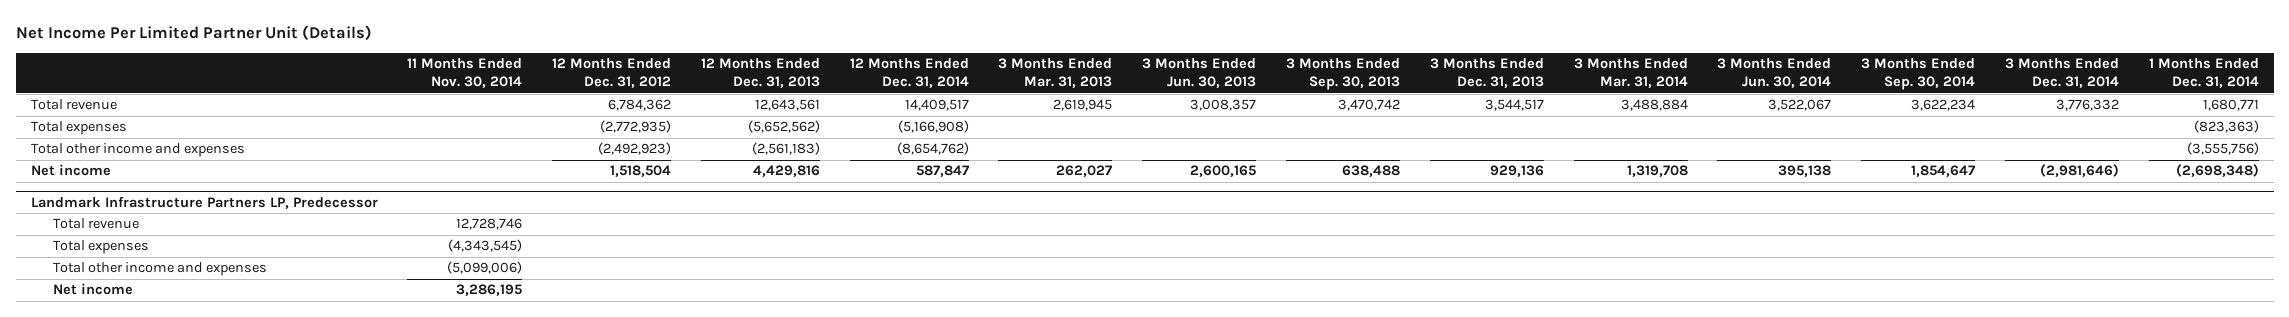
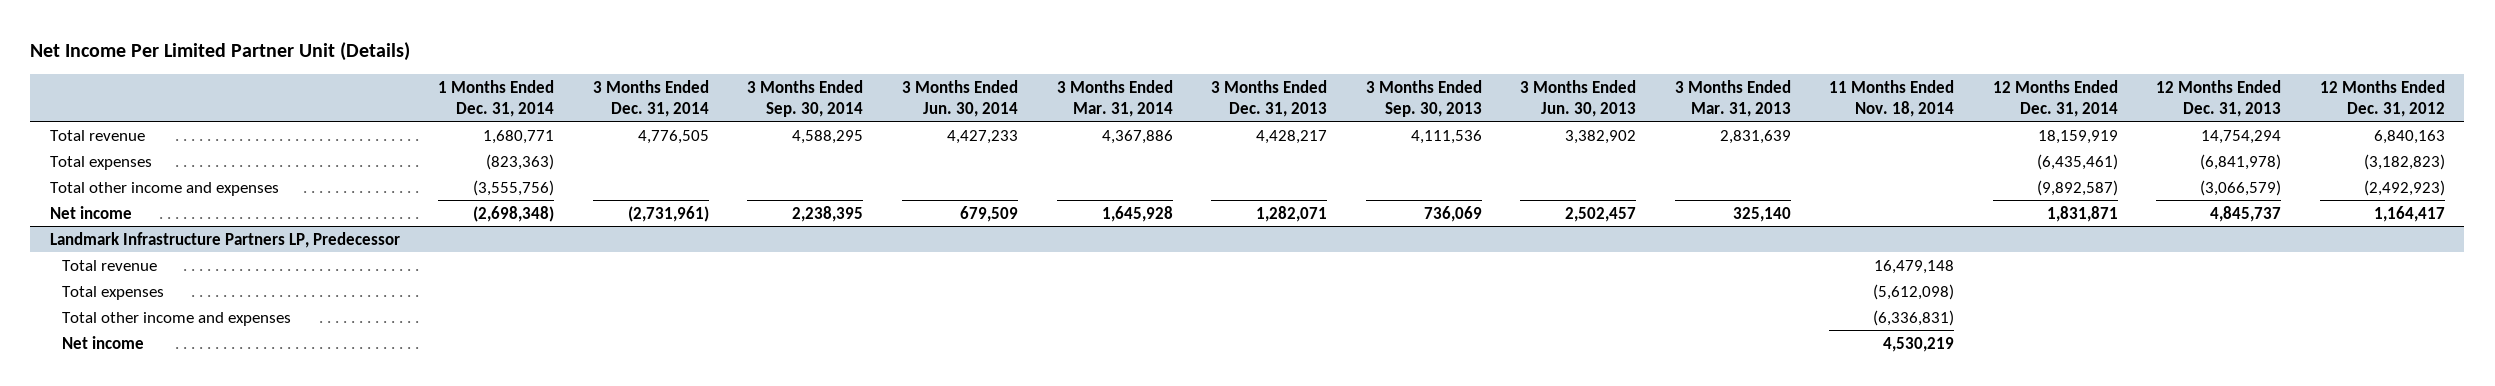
- | 11 Months Ended Nov. 30, 2014 | 12 Months Ended Dec. 31, 2012 | 12 Months Ended Dec. 31, 2013 | 12 Months Ended Dec. 31, 2014 | 3 Months Ended Mar. 31, 2013 | 3 Months Ended Jun. 30, 2013 | 3 Months Ended Sep. 30, 2013 | 3 Months Ended Dec. 31, 2013 | 3 Months Ended Mar. 31, 2014 | 3 Months Ended Jun. 30, 2014 | 3 Months Ended Sep. 30, 2014 | 3 Months Ended Dec. 31, 2014 | 1 Months Ended Dec. 31, 2014
+ | 1 Months Ended Dec. 31, 2014 | 3 Months Ended Dec. 31, 2014 | 3 Months Ended Sep. 30, 2014 | 3 Months Ended Jun. 30, 2014 | 3 Months Ended Mar. 31, 2014 | 3 Months Ended Dec. 31, 2013 | 3 Months Ended Sep. 30, 2013 | 3 Months Ended Jun. 30, 2013 | 3 Months Ended Mar. 31, 2013 | 11 Months Ended Nov. 18, 2014 | 12 Months Ended Dec. 31, 2014 | 12 Months Ended Dec. 31, 2013 | 12 Months Ended Dec. 31, 2012
- Total revenue | | 6,784,362 | 12,643,561 | 14,409,517 | 2,619,945 | 3,008,357 | 3,470,742 | 3,544,517 | 3,488,884 | 3,522,067 | 3,622,234 | 3,776,332 | 1,680,771
- Total expenses | | (2,772,935) | (5,652,562) | (5,166,908) | | | | | | | | | (823,363)
- Total other income and expenses | | (2,492,923) | (2,561,183) | (8,654,762) | | | | | | | | | (3,555,756)
- Net income | | 1,518,504 | 4,429,816 | 587,847 | 262,027 | 2,600,165 | 638,488 | 929,136 | 1,319,708 | 395,138 | 1,854,647 | (2,981,646) | (2,698,348)
+ Total revenue | 1,680,771 | 4,776,505 | 4,588,295 | 4,427,233 | 4,367,886 | 4,428,217 | 4,111,536 | 3,382,902 | 2,831,639 | | 18,159,919 | 14,754,294 | 6,840,163
+ Total expenses | (823,363) | | | | | | | | | | (6,435,461) | (6,841,978) | (3,182,823)
+ Total other income and expenses | (3,555,756) | | | | | | | | | | (9,892,587) | (3,066,579) | (2,492,923)
+ Net income | (2,698,348) | (2,731,961) | 2,238,395 | 679,509 | 1,645,928 | 1,282,071 | 736,069 | 2,502,457 | 325,140 | | 1,831,871 | 4,845,737 | 1,164,417

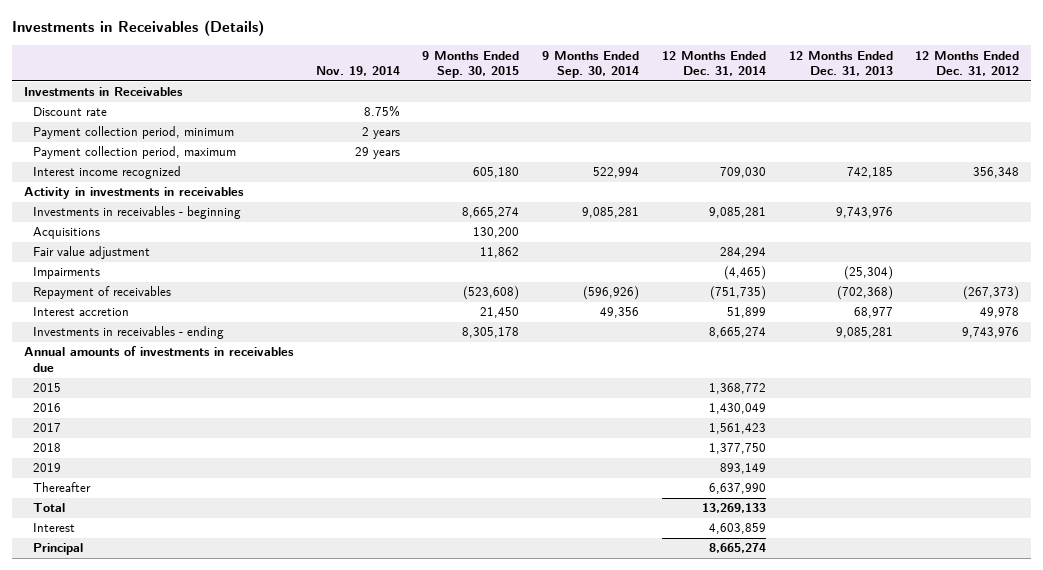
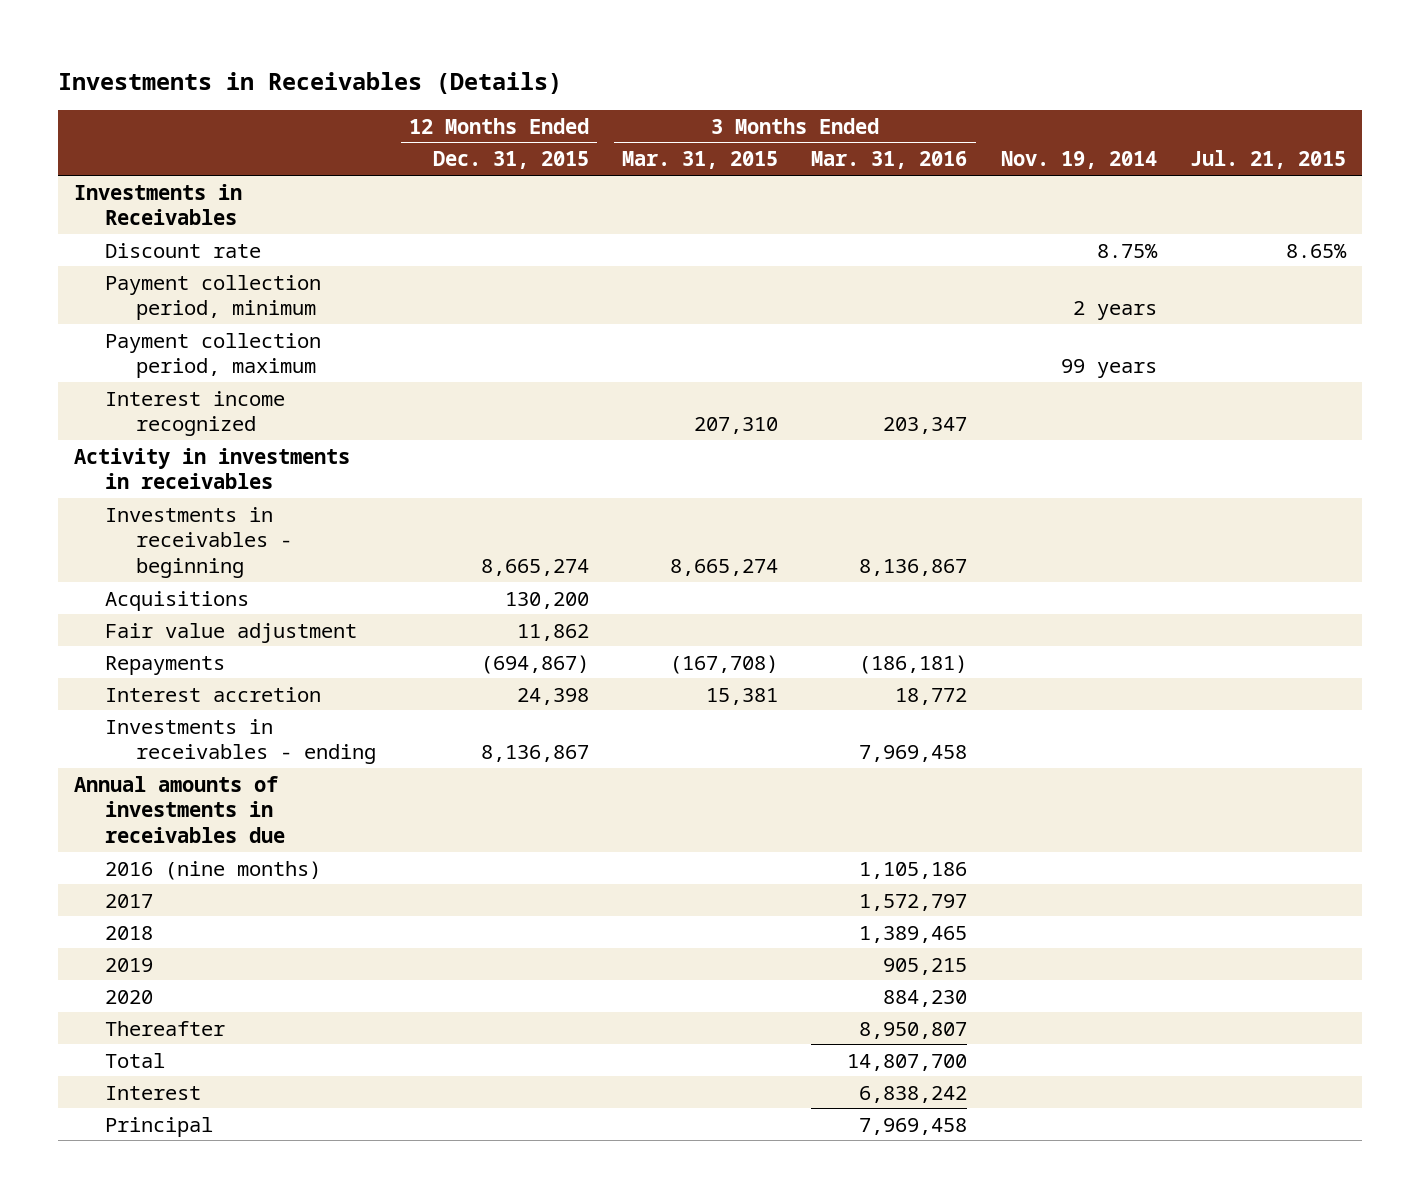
- | Nov. 19, 2014 | 9 Months Ended Sep. 30, 2015 | 9 Months Ended Sep. 30, 2014 | 12 Months Ended Dec. 31, 2014 | 12 Months Ended Dec. 31, 2013 | 12 Months Ended Dec. 31, 2012
+ | 12 Months Ended Dec. 31, 2015 | 3 Months Ended Mar. 31, 2015 | 3 Months Ended Mar. 31, 2016 | Nov. 19, 2014 | Jul. 21, 2015
- Payment collection period, maximum | 29 years | | | | |
+ Payment collection period, maximum | | | | 99 years |
- Impairments | | | | (4,465) | (25,304) |
- Repayment of receivables | | (523,608) | (596,926) | (751,735) | (702,368) | (267,373)
+ Repayments | (694,867) | (167,708) | (186,181) | |
- 2015 | | | | 1,368,772 | |
- 2016 | | | | 1,430,049 | |
+ 2016 (nine months) | | | 1,105,186 | |
+ 2020 | | | 884,230 | |

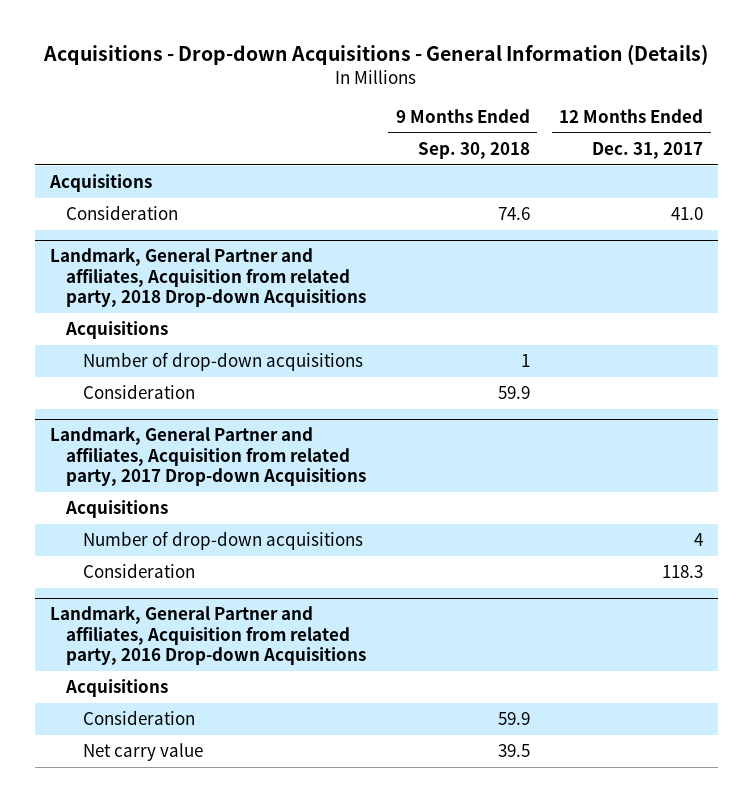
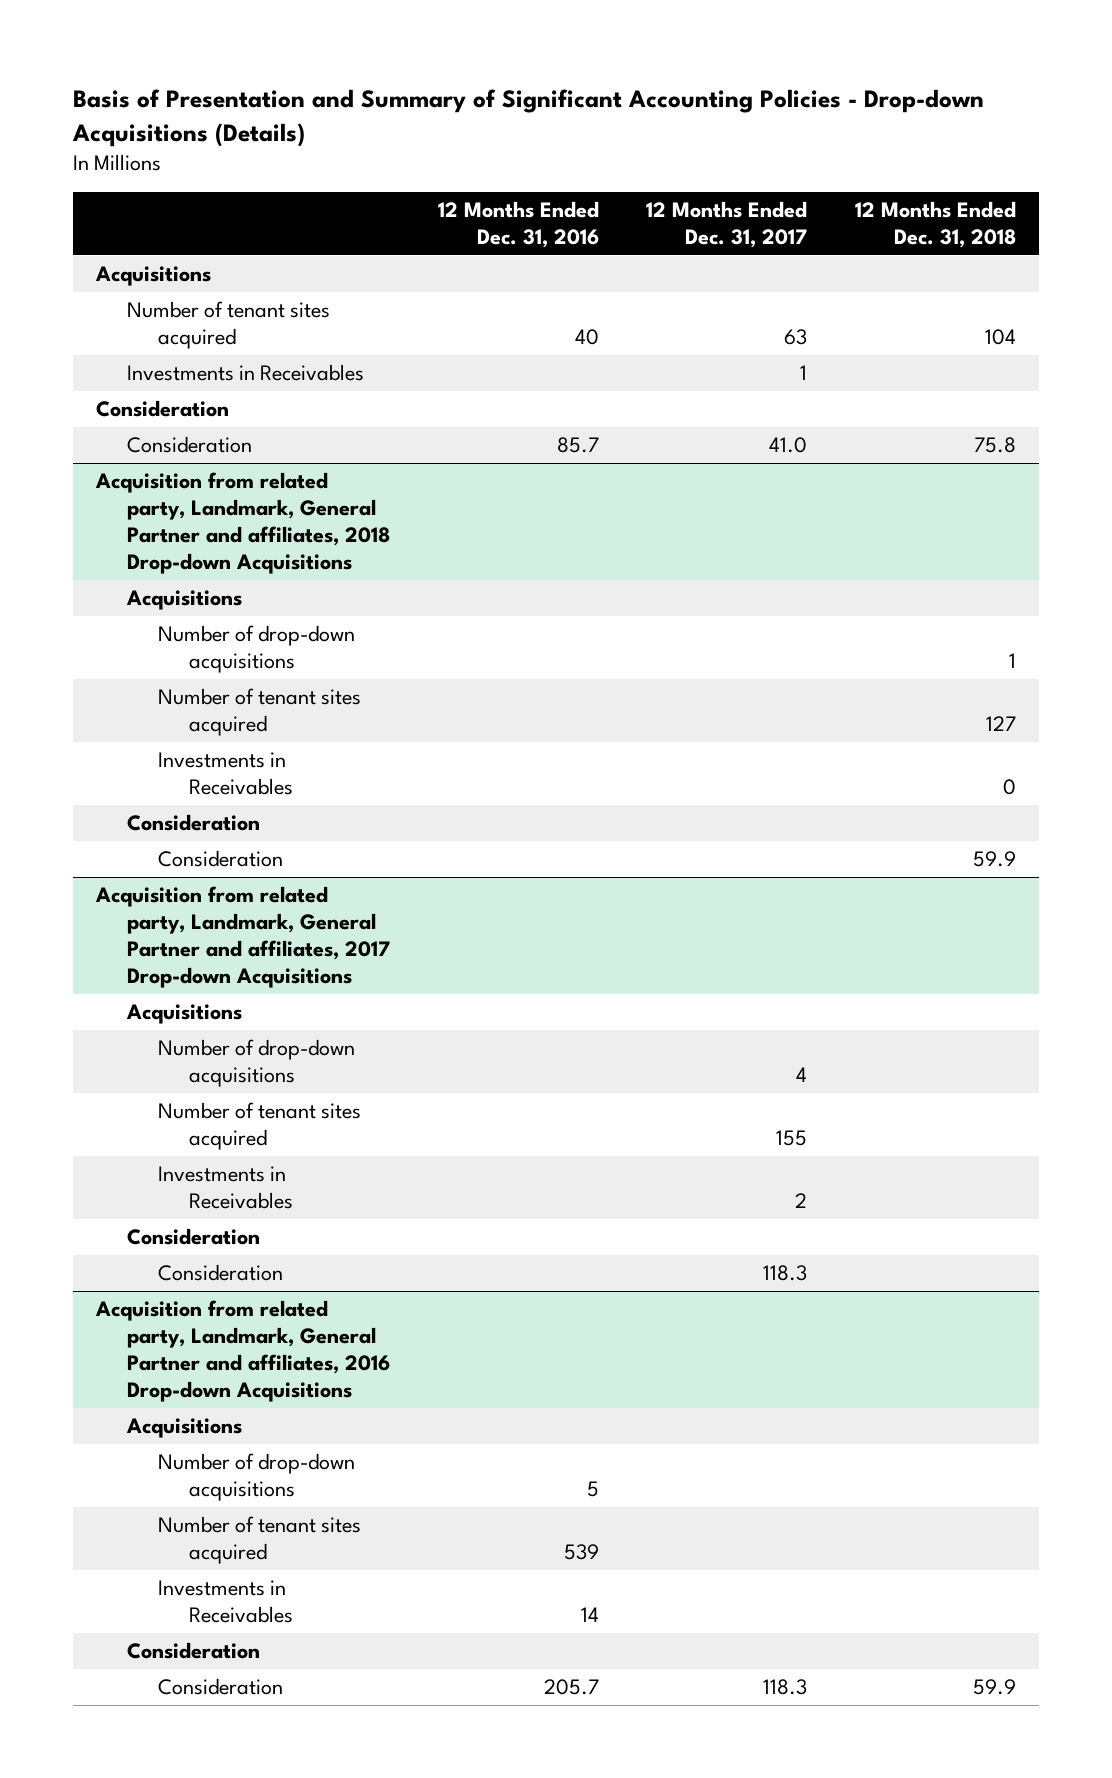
- Acquisitions - Drop-down Acquisitions - General Information (Details)
+ Basis of Presentation and Summary of Significant Accounting Policies - Drop-down Acquisitions (Details)
- | 9 Months Ended Sep. 30, 2018 | 12 Months Ended Dec. 31, 2017
+ | 12 Months Ended Dec. 31, 2016 | 12 Months Ended Dec. 31, 2017 | 12 Months Ended Dec. 31, 2018
+ Number of tenant sites acquired | 40 | 63 | 104
+ Investments in Receivables | | 1 |
+ Consideration
- Landmark, General Partner and affiliates, Acquisition from related party, 2018 Drop-down Acquisitions
+ Acquisition from related party, Landmark, General Partner and affiliates, 2018 Drop-down Acquisitions
+ Number of tenant sites acquired | | | 127
+ Investments in Receivables | | | 0
- Landmark, General Partner and affiliates, Acquisition from related party, 2017 Drop-down Acquisitions
+ Consideration | | | 59.9
+ Acquisition from related party, Landmark, General Partner and affiliates, 2017 Drop-down Acquisitions
+ Number of tenant sites acquired | | 155 |
+ Investments in Receivables | | 2 |
+ Consideration
- Landmark, General Partner and affiliates, Acquisition from related party, 2016 Drop-down Acquisitions
+ Acquisition from related party, Landmark, General Partner and affiliates, 2016 Drop-down Acquisitions
+ Number of drop-down acquisitions | 5 | |
+ Number of tenant sites acquired | 539 | |
+ Investments in Receivables | 14 | |
- Net carry value | 39.5 |
+ Consideration | 205.7 | 118.3 | 59.9

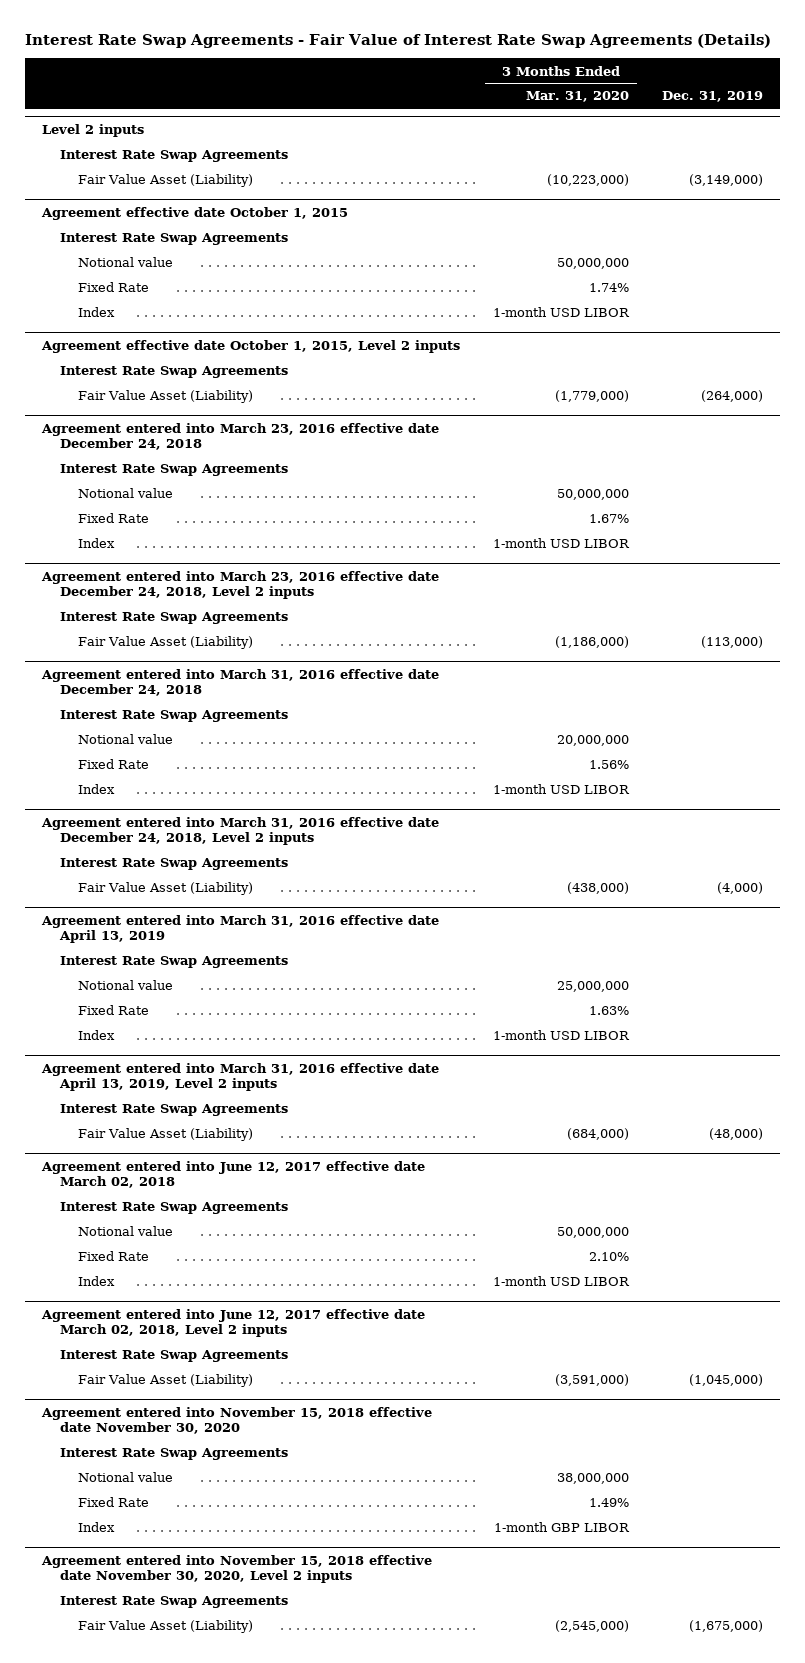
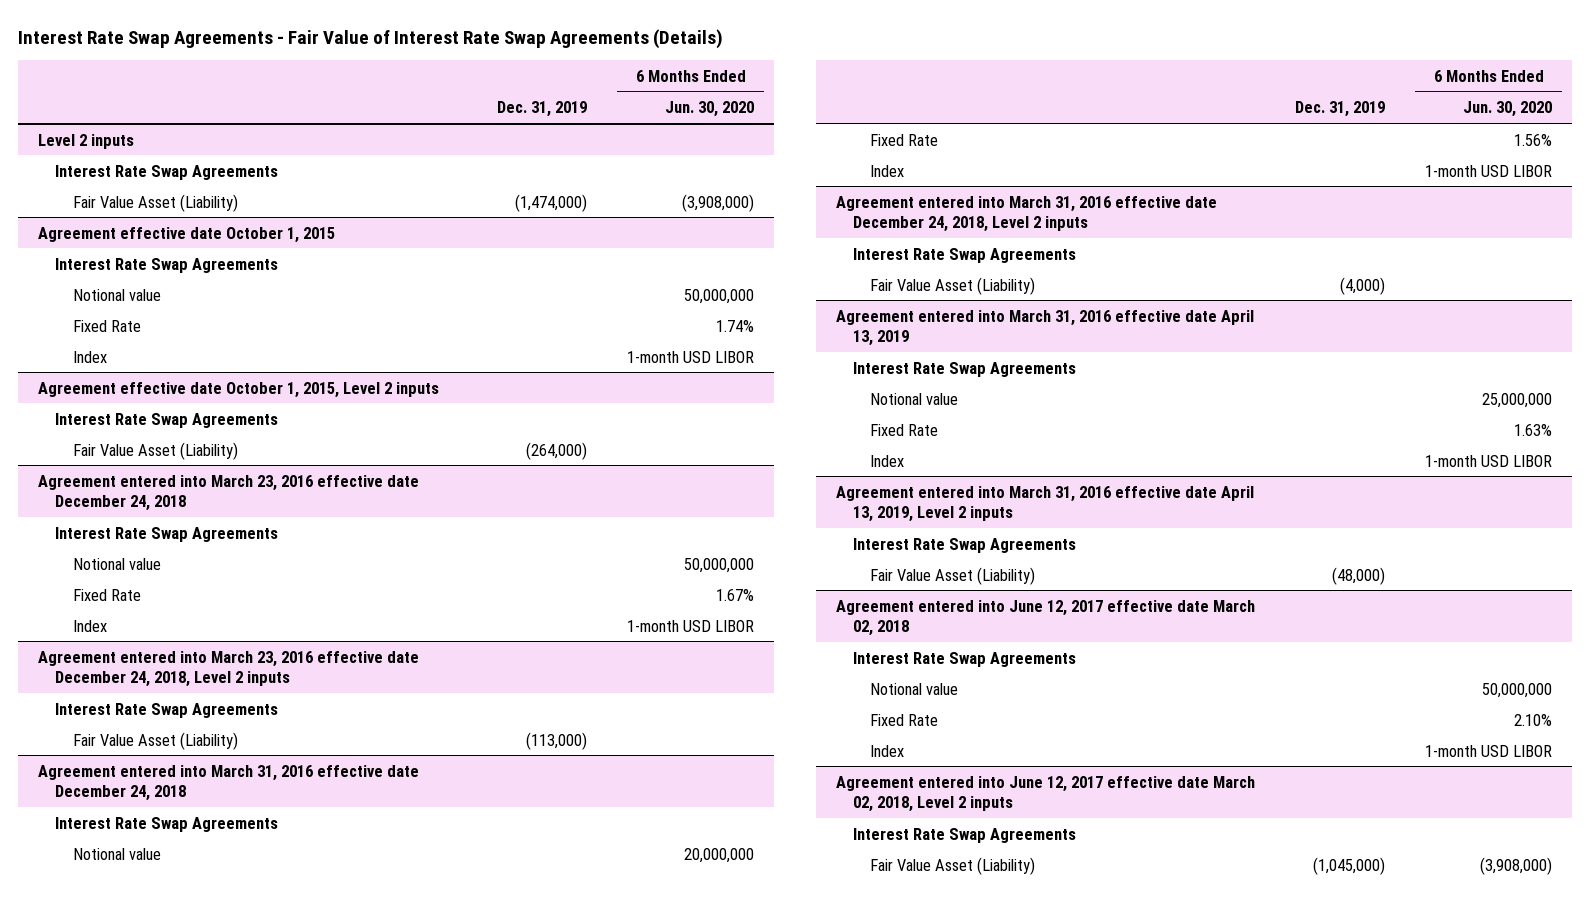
- | 3 Months Ended Mar. 31, 2020 | Dec. 31, 2019
+ | Dec. 31, 2019 | 6 Months Ended Jun. 30, 2020
@ Level 2 inputs
- Fair Value Asset (Liability) | (10,223,000) | (3,149,000)
+ Fair Value Asset (Liability) | (1,474,000) | (3,908,000)
- Agreement entered into November 15, 2018 effective date November 30, 2020
- Interest Rate Swap Agreements
- Notional value | 38,000,000 |
- Fixed Rate | 1.49% |
- Index | 1-month GBP LIBOR |
- Agreement entered into November 15, 2018 effective date November 30, 2020, Level 2 inputs
- Interest Rate Swap Agreements
- Fair Value Asset (Liability) | (2,545,000) | (1,675,000)

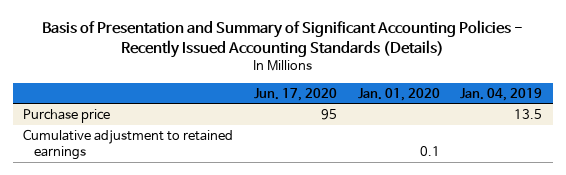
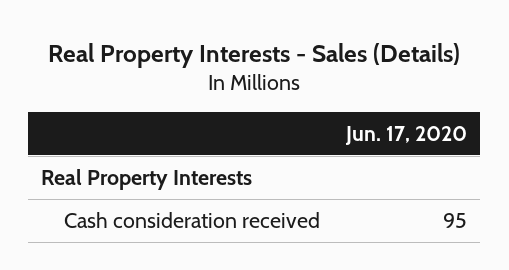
- Basis of Presentation and Summary of Significant Accounting Policies - Recently Issued Accounting Standards (Details)
+ Real Property Interests - Sales (Details)
- | Jun. 17, 2020 | Jan. 01, 2020 | Jan. 04, 2019
+ | Jun. 17, 2020
- Purchase price | 95 | | 13.5
- Cumulative adjustment to retained earnings | | 0.1 |
+ Real Property Interests
+ Cash consideration received | 95

